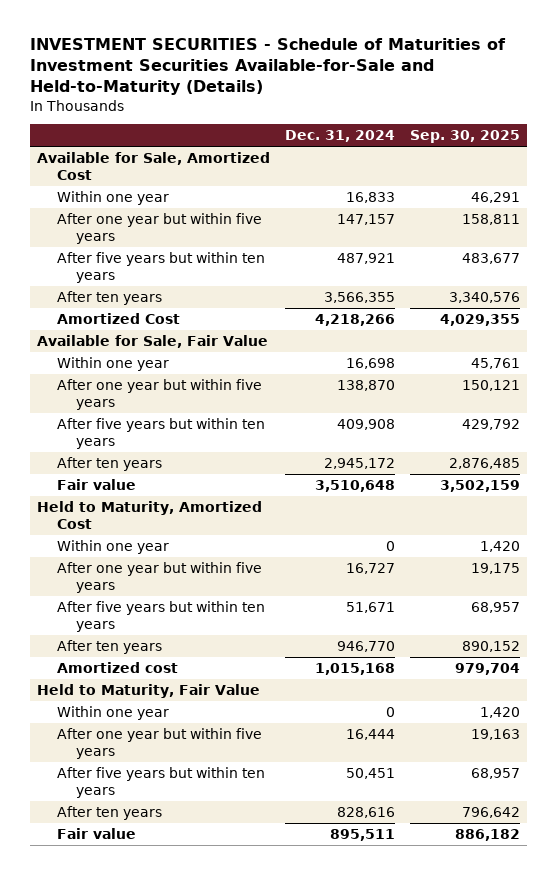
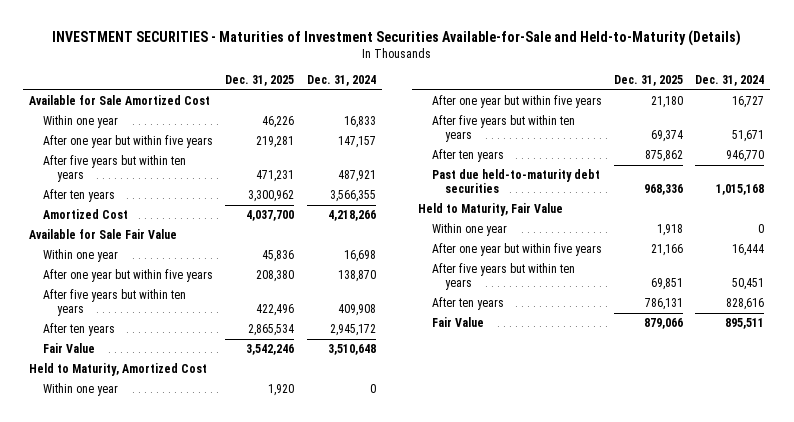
- INVESTMENT SECURITIES - Schedule of Maturities of Investment Securities Available-for-Sale and Held-to-Maturity (Details)
+ INVESTMENT SECURITIES - Maturities of Investment Securities Available-for-Sale and Held-to-Maturity (Details)
- | Dec. 31, 2024 | Sep. 30, 2025
+ | Dec. 31, 2025 | Dec. 31, 2024
- Available for Sale, Amortized Cost
+ Available for Sale Amortized Cost
- Available for Sale, Fair Value
+ Available for Sale Fair Value
- Fair value | 3,510,648 | 3,502,159
+ Fair Value | 3,542,246 | 3,510,648
- Amortized cost | 1,015,168 | 979,704
+ Past due held-to-maturity debt securities | 968,336 | 1,015,168
- Fair value | 895,511 | 886,182
+ Fair Value | 879,066 | 895,511

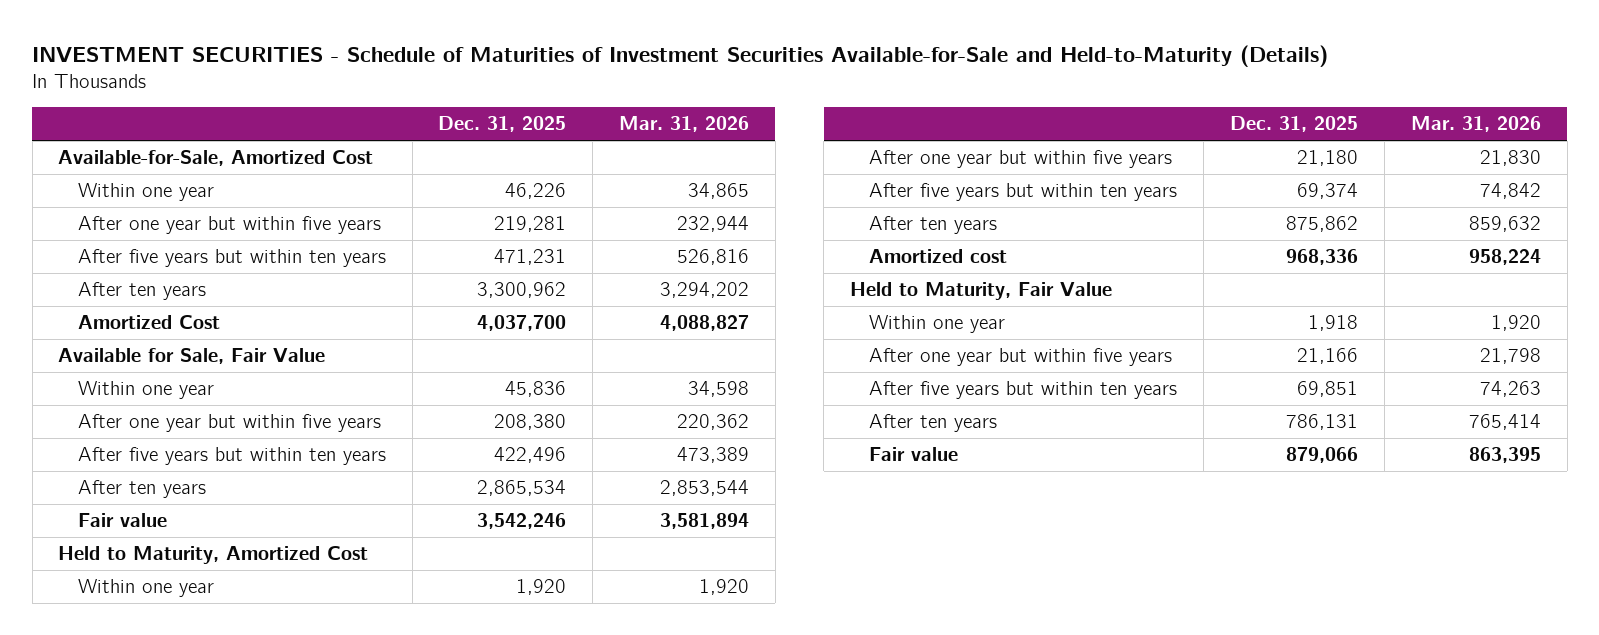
- INVESTMENT SECURITIES - Maturities of Investment Securities Available-for-Sale and Held-to-Maturity (Details)
+ INVESTMENT SECURITIES - Schedule of Maturities of Investment Securities Available-for-Sale and Held-to-Maturity (Details)
- | Dec. 31, 2025 | Dec. 31, 2024
+ | Dec. 31, 2025 | Mar. 31, 2026
- Available for Sale Amortized Cost
+ Available-for-Sale, Amortized Cost
- Available for Sale Fair Value
+ Available for Sale, Fair Value
- Fair Value | 3,542,246 | 3,510,648
+ Fair value | 3,542,246 | 3,581,894
- Past due held-to-maturity debt securities | 968,336 | 1,015,168
+ Amortized cost | 968,336 | 958,224
- Fair Value | 879,066 | 895,511
+ Fair value | 879,066 | 863,395

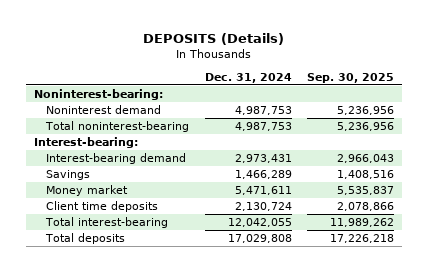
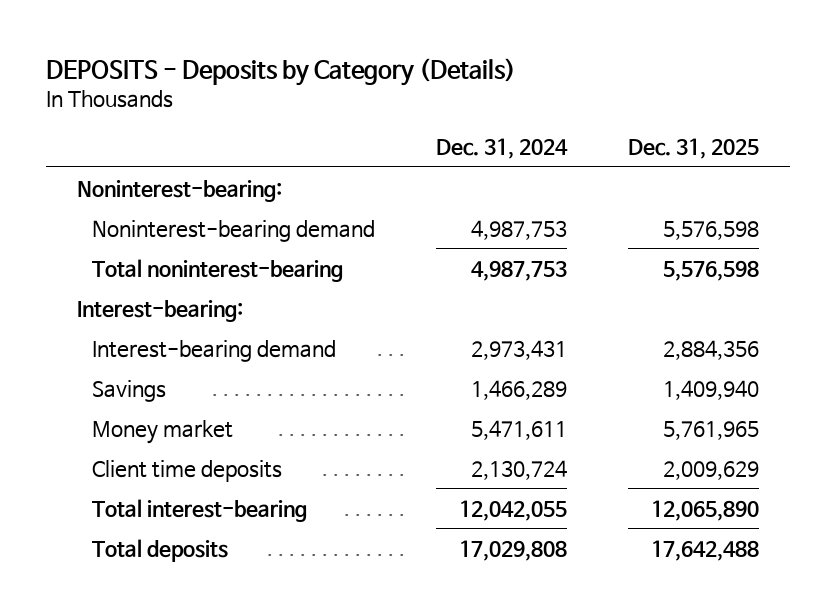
- DEPOSITS (Details)
+ DEPOSITS - Deposits by Category (Details)
- | Dec. 31, 2024 | Sep. 30, 2025
+ | Dec. 31, 2024 | Dec. 31, 2025
- Noninterest demand | 4,987,753 | 5,236,956
+ Noninterest-bearing demand | 4,987,753 | 5,576,598

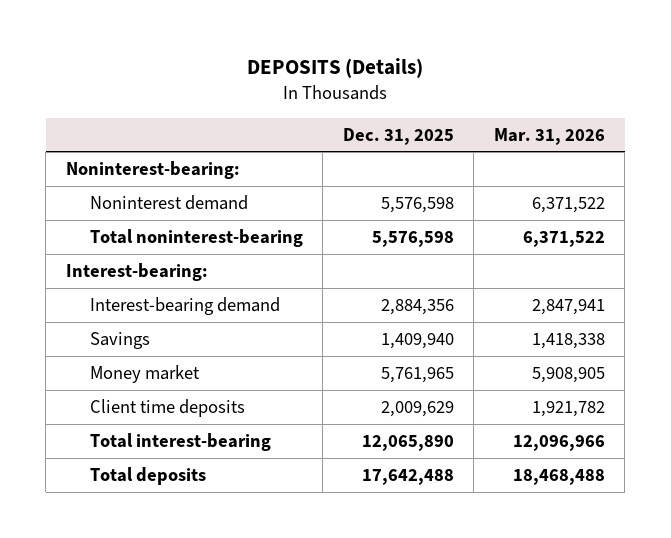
- DEPOSITS - Deposits by Category (Details)
+ DEPOSITS (Details)
- | Dec. 31, 2024 | Dec. 31, 2025
+ | Dec. 31, 2025 | Mar. 31, 2026
- Noninterest-bearing demand | 4,987,753 | 5,576,598
+ Noninterest demand | 5,576,598 | 6,371,522

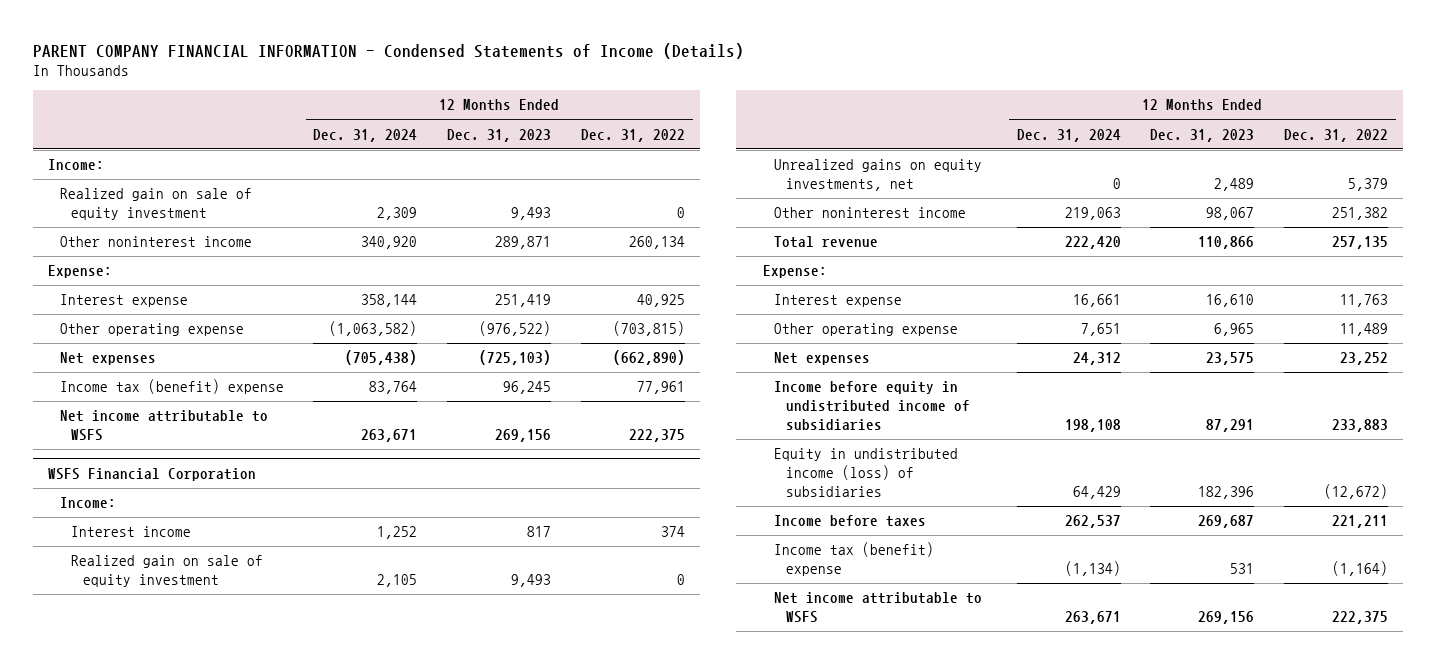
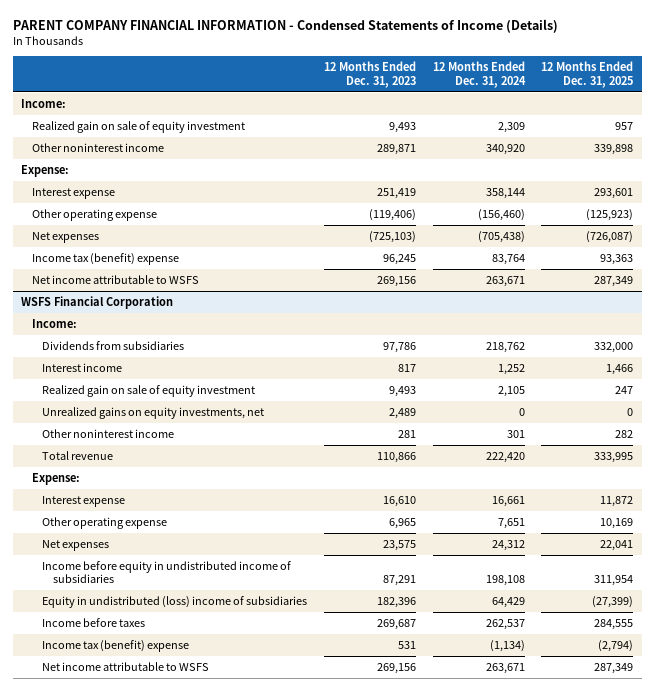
- | 12 Months Ended Dec. 31, 2024 | 12 Months Ended Dec. 31, 2023 | 12 Months Ended Dec. 31, 2022
+ | 12 Months Ended Dec. 31, 2023 | 12 Months Ended Dec. 31, 2024 | 12 Months Ended Dec. 31, 2025
- Other operating expense | (1,063,582) | (976,522) | (703,815)
+ Other operating expense | (119,406) | (156,460) | (125,923)
@ WSFS Financial Corporation
+ Dividends from subsidiaries | 97,786 | 218,762 | 332,000
- Other noninterest income | 219,063 | 98,067 | 251,382
+ Other noninterest income | 281 | 301 | 282
- Equity in undistributed income (loss) of subsidiaries | 64,429 | 182,396 | (12,672)
+ Equity in undistributed (loss) income of subsidiaries | 182,396 | 64,429 | (27,399)

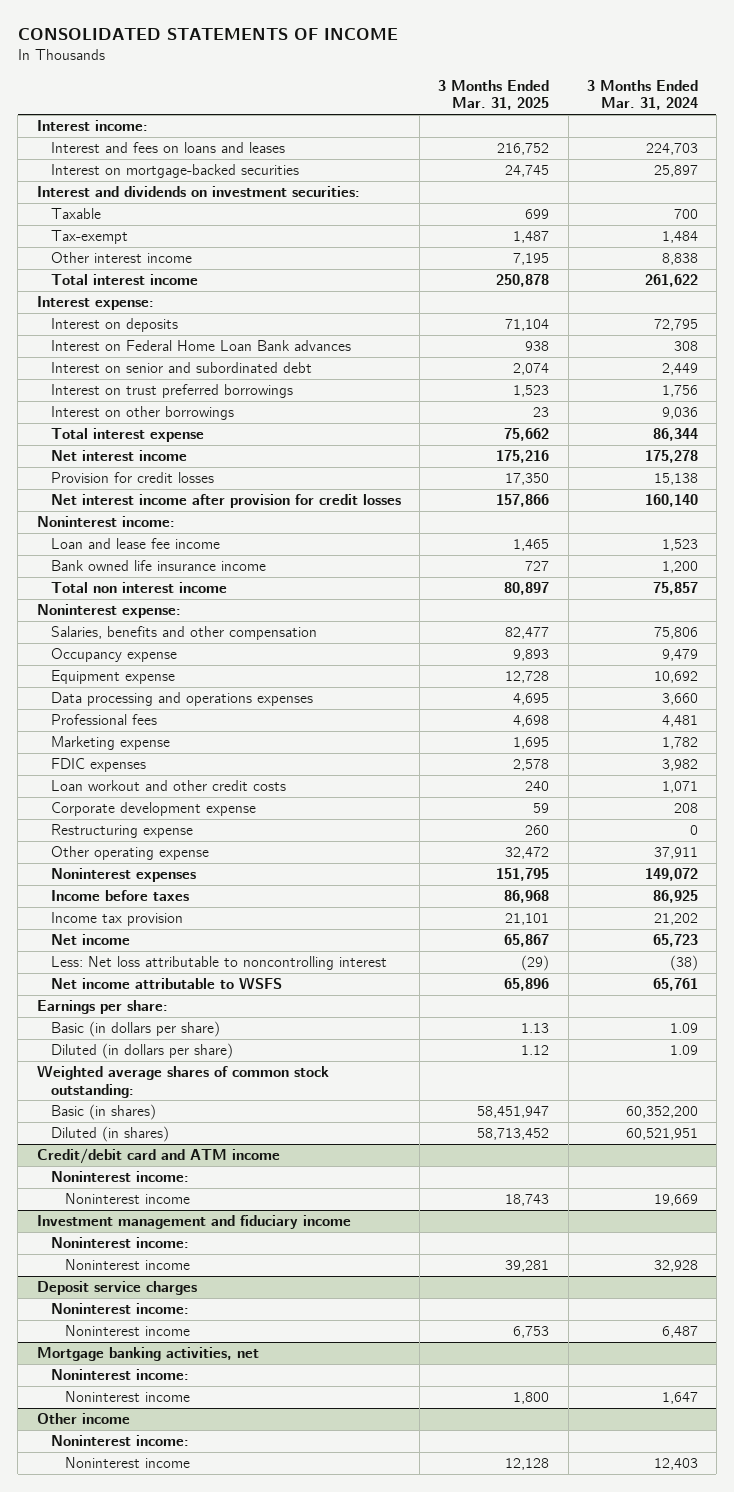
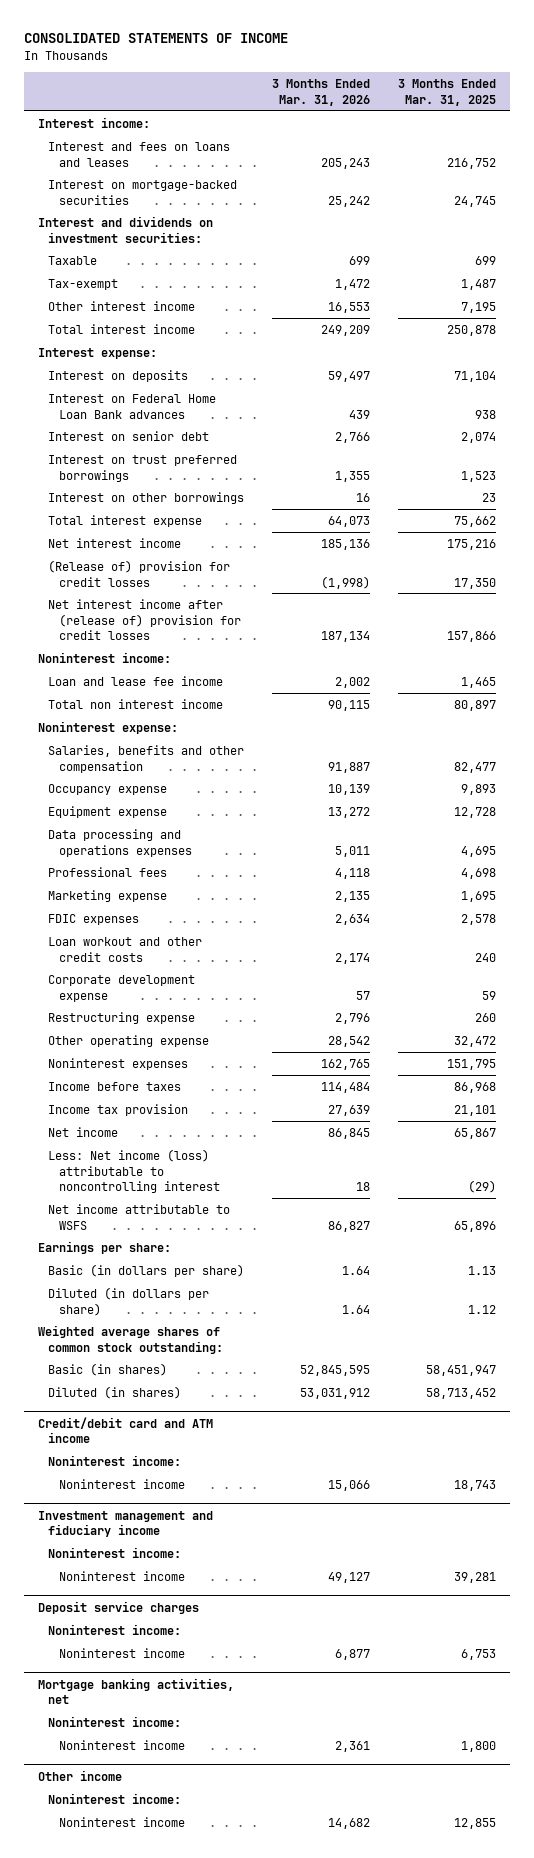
- | 3 Months Ended Mar. 31, 2025 | 3 Months Ended Mar. 31, 2024
+ | 3 Months Ended Mar. 31, 2026 | 3 Months Ended Mar. 31, 2025
- Interest on senior and subordinated debt | 2,074 | 2,449
+ Interest on senior debt | 2,766 | 2,074
- Provision for credit losses | 17,350 | 15,138
- Net interest income after provision for credit losses | 157,866 | 160,140
+ (Release of) provision for credit losses | (1,998) | 17,350
+ Net interest income after (release of) provision for credit losses | 187,134 | 157,866
- Bank owned life insurance income | 727 | 1,200
- Less: Net loss attributable to noncontrolling interest | (29) | (38)
+ Less: Net income (loss) attributable to noncontrolling interest | 18 | (29)
@ Other income
- Noninterest income | 12,128 | 12,403
+ Noninterest income | 14,682 | 12,855

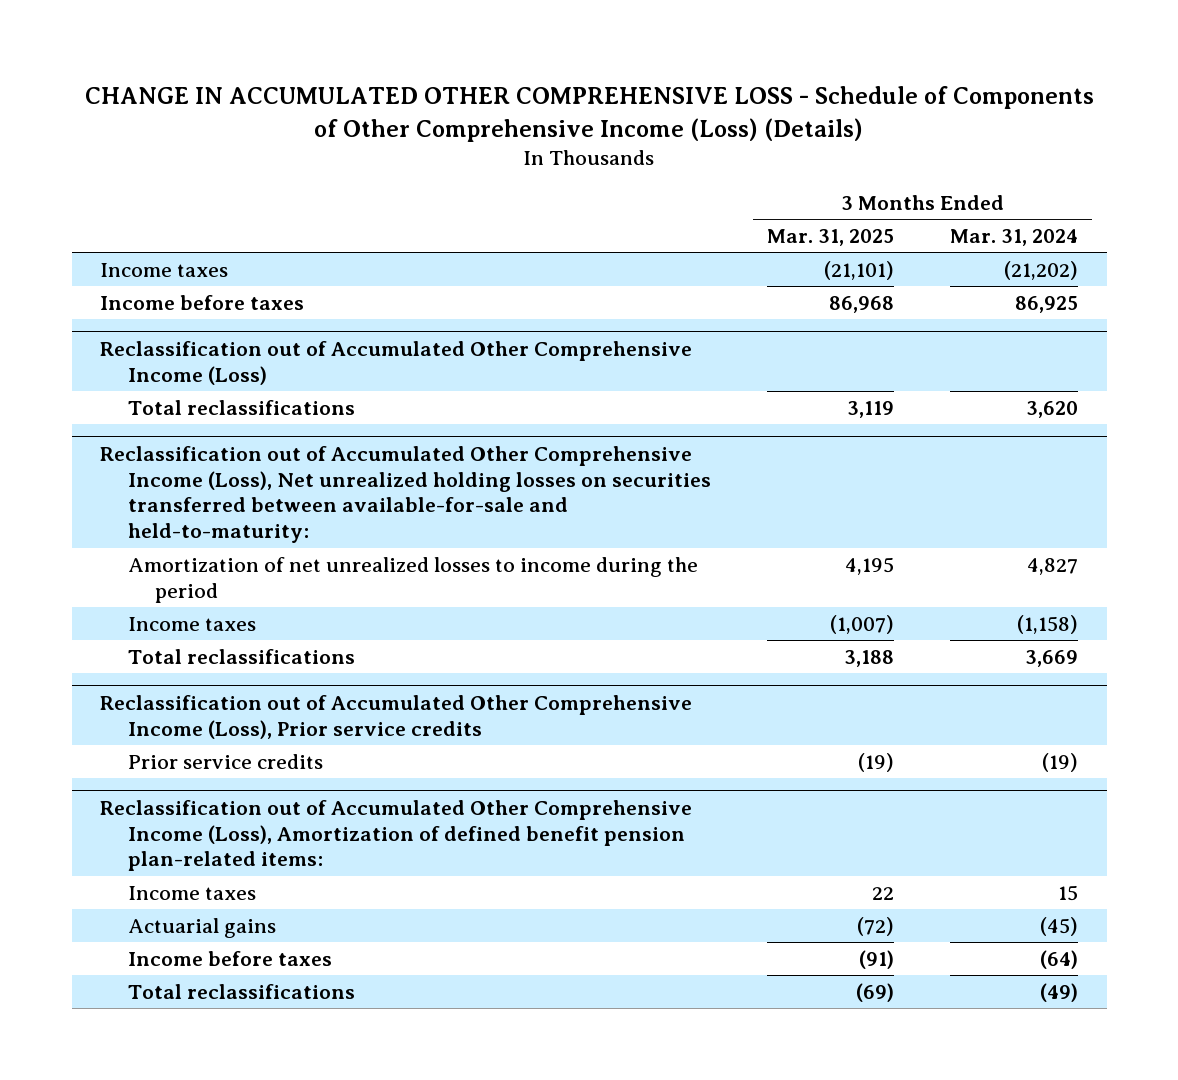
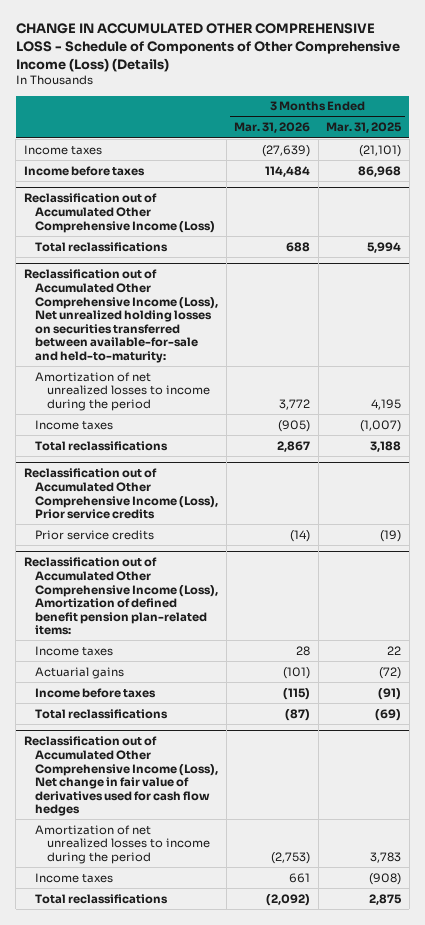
- | 3 Months Ended Mar. 31, 2025 | 3 Months Ended Mar. 31, 2024
+ | 3 Months Ended Mar. 31, 2026 | 3 Months Ended Mar. 31, 2025
@ Reclassification out of Accumulated Other Comprehensive Income (Loss)
- Total reclassifications | 3,119 | 3,620
+ Total reclassifications | 688 | 5,994
+ Reclassification out of Accumulated Other Comprehensive Income (Loss), Net change in fair value of derivatives used for cash flow hedges
+ Amortization of net unrealized losses to income during the period | (2,753) | 3,783
+ Income taxes | 661 | (908)
+ Total reclassifications | (2,092) | 2,875

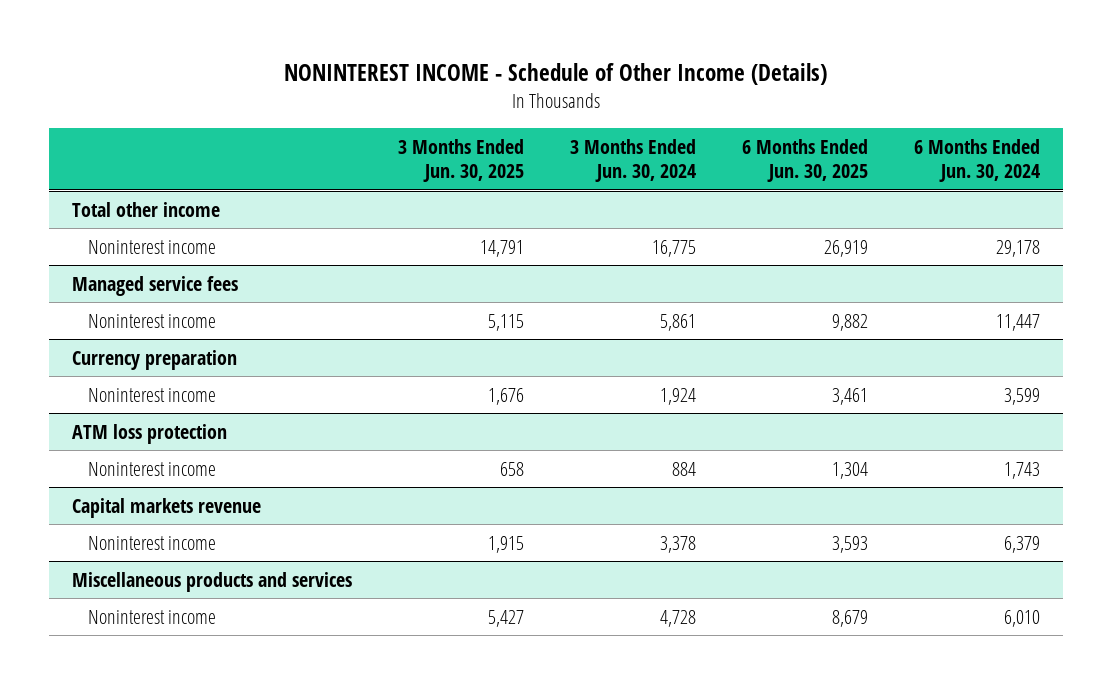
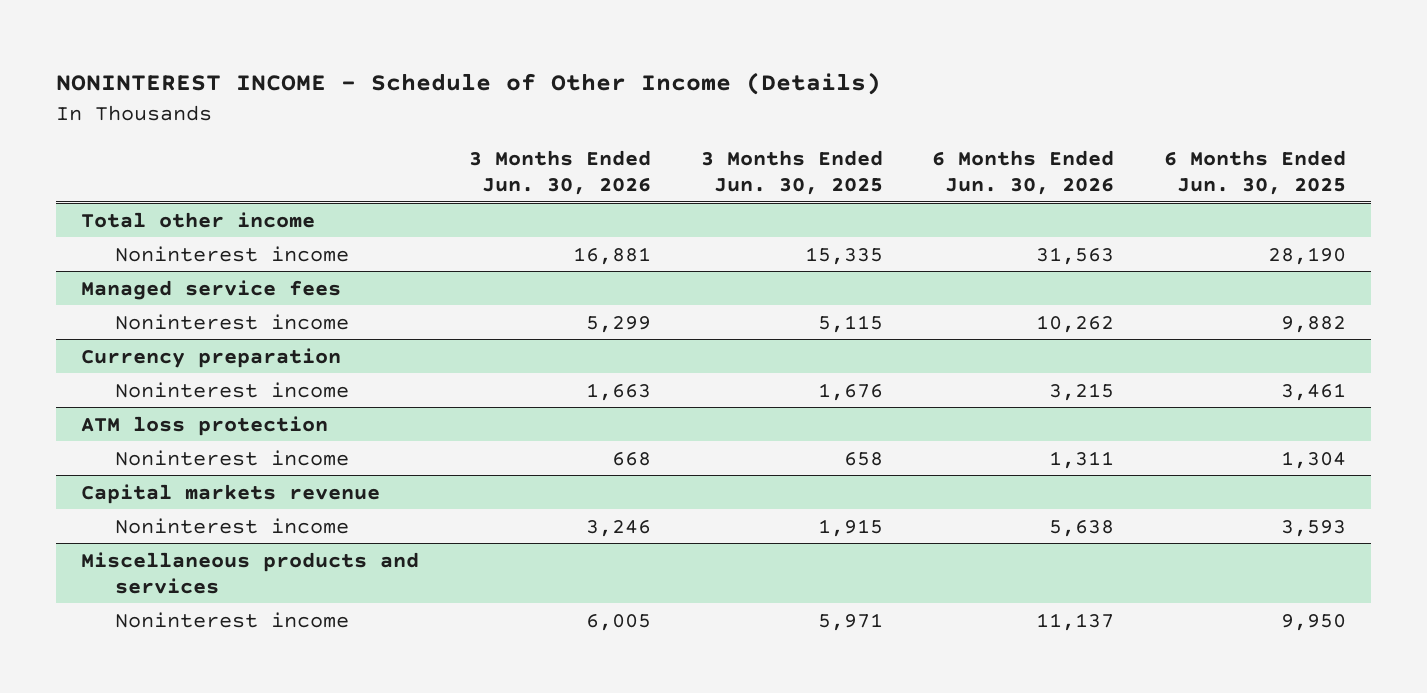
- | 3 Months Ended Jun. 30, 2025 | 3 Months Ended Jun. 30, 2024 | 6 Months Ended Jun. 30, 2025 | 6 Months Ended Jun. 30, 2024
+ | 3 Months Ended Jun. 30, 2026 | 3 Months Ended Jun. 30, 2025 | 6 Months Ended Jun. 30, 2026 | 6 Months Ended Jun. 30, 2025
@ Total other income
- Noninterest income | 14,791 | 16,775 | 26,919 | 29,178
+ Noninterest income | 16,881 | 15,335 | 31,563 | 28,190
@ Miscellaneous products and services
- Noninterest income | 5,427 | 4,728 | 8,679 | 6,010
+ Noninterest income | 6,005 | 5,971 | 11,137 | 9,950

